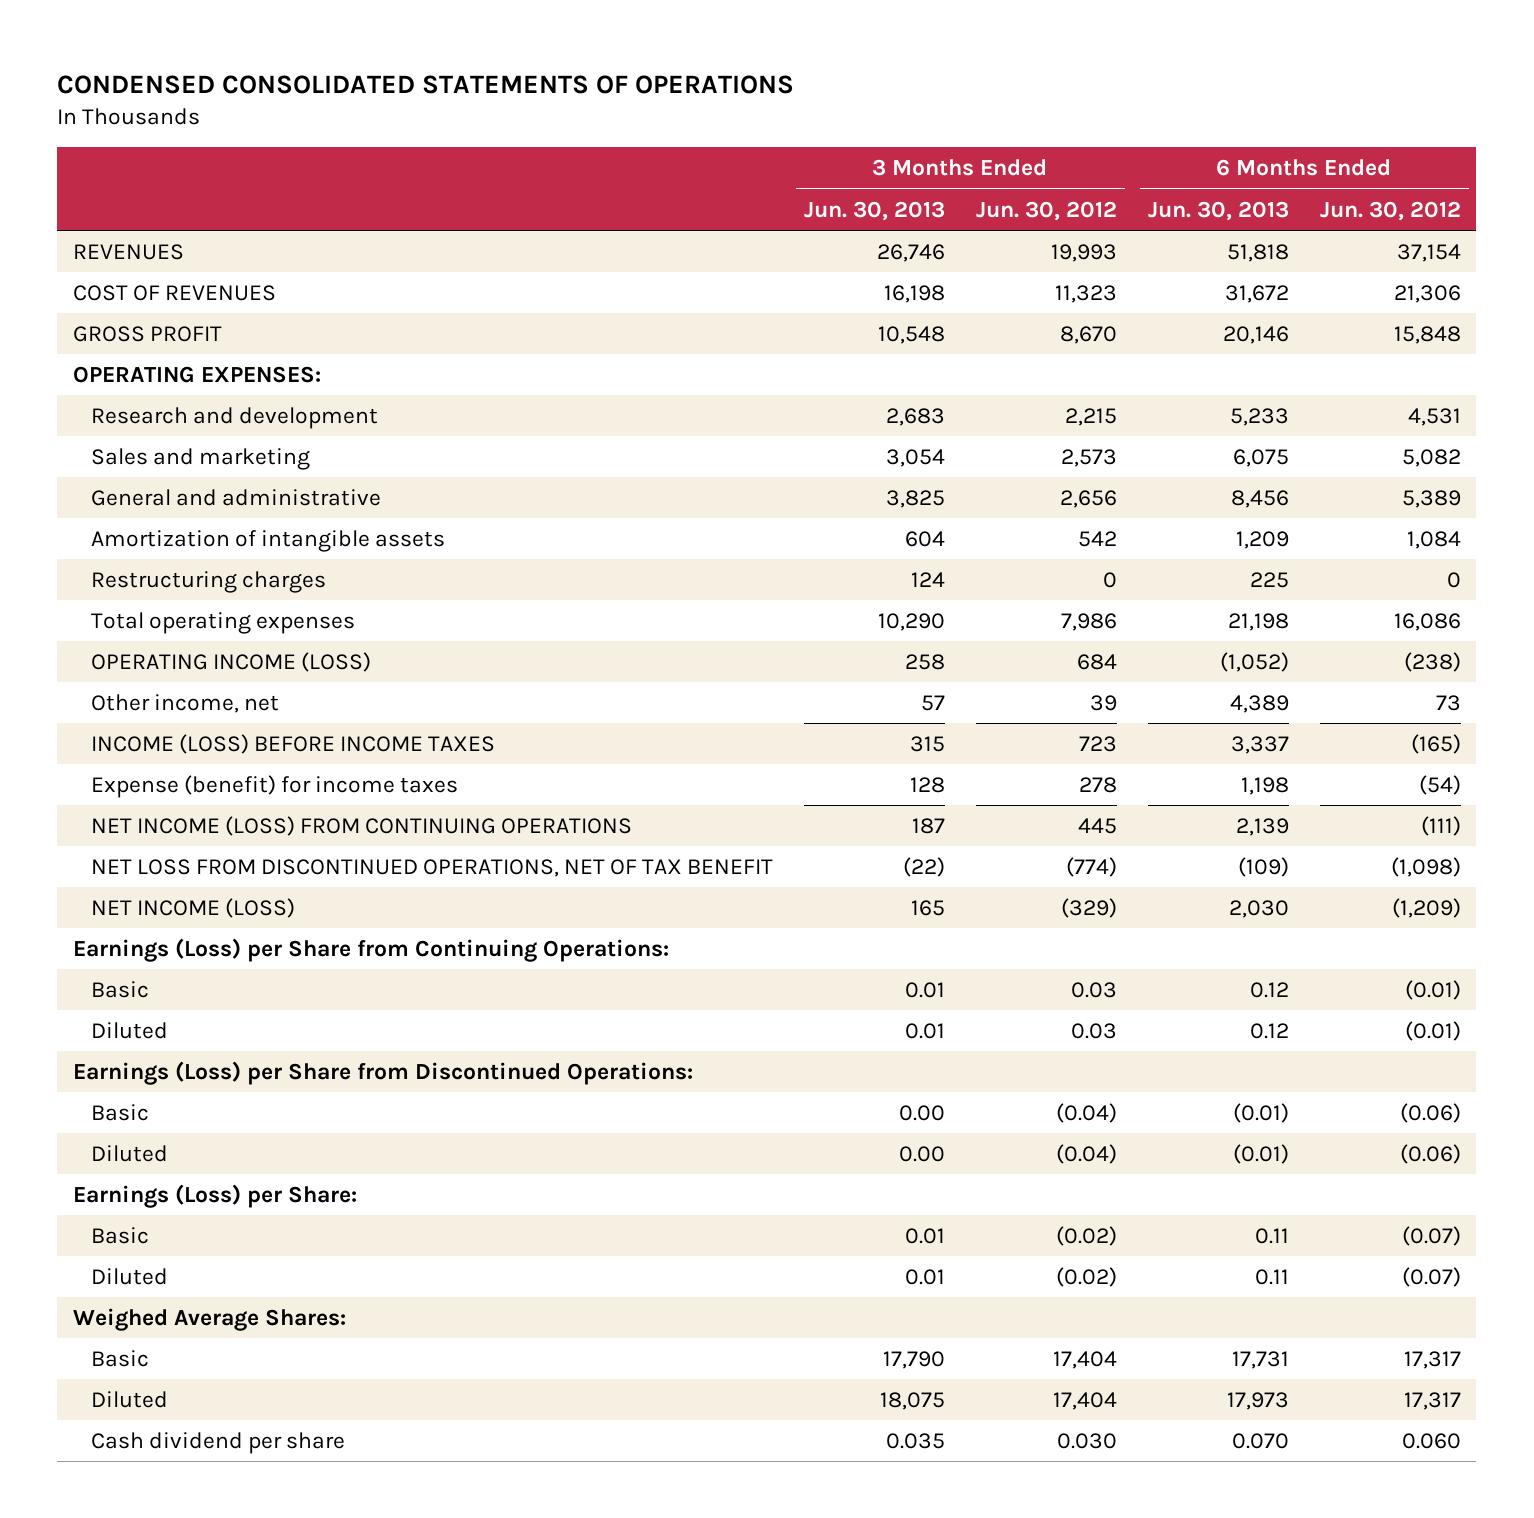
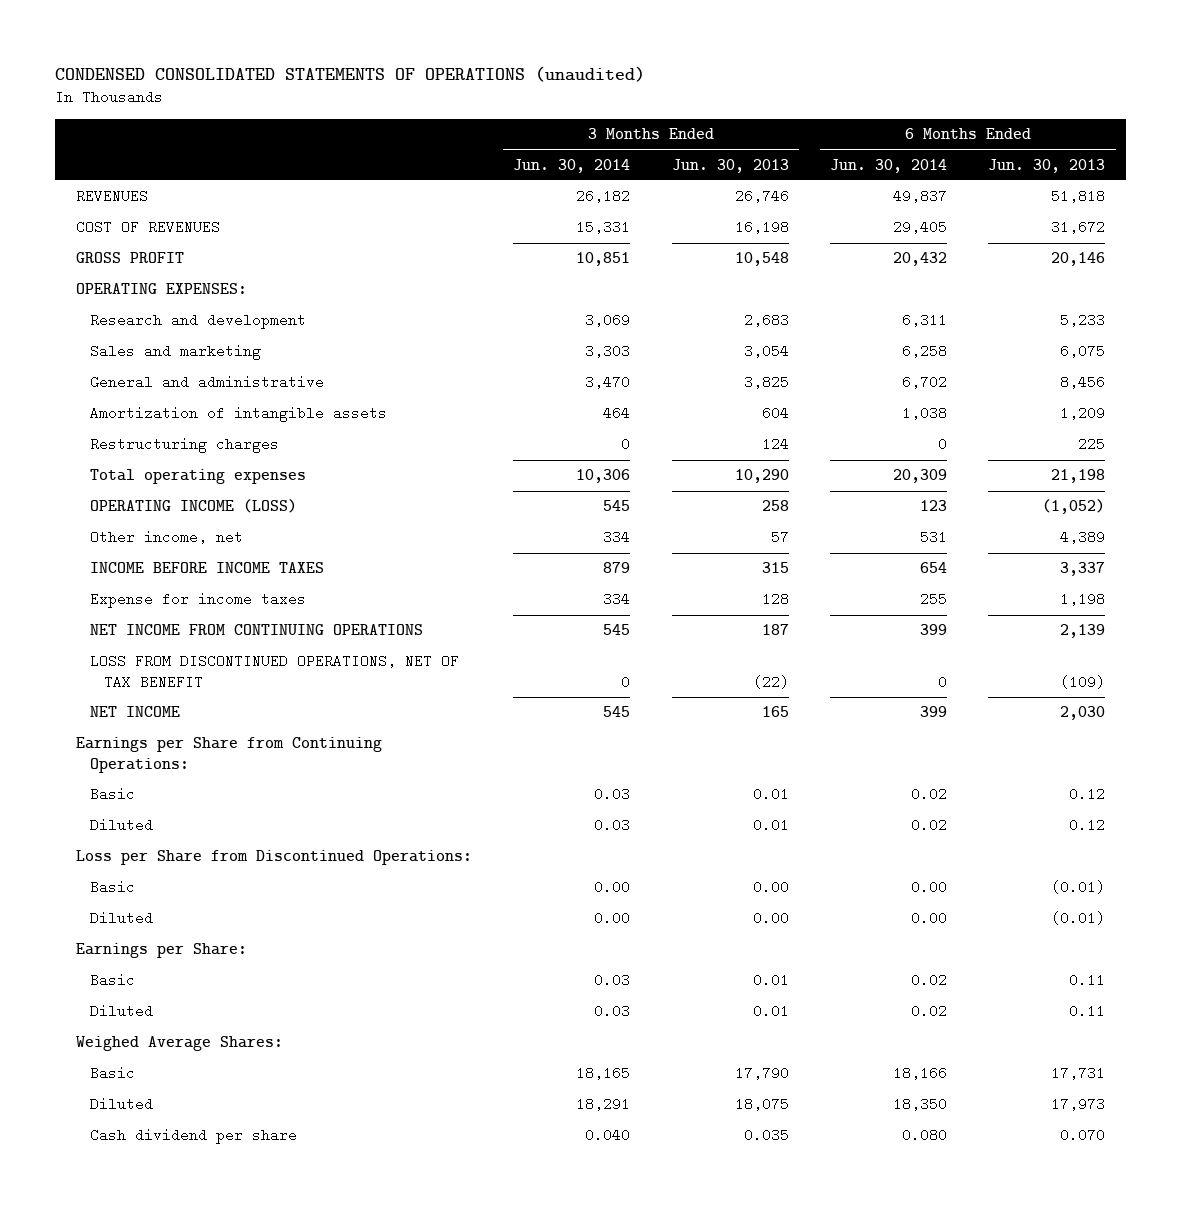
- CONDENSED CONSOLIDATED STATEMENTS OF OPERATIONS
+ CONDENSED CONSOLIDATED STATEMENTS OF OPERATIONS (unaudited)
- | 3 Months Ended Jun. 30, 2013 | 3 Months Ended Jun. 30, 2012 | 6 Months Ended Jun. 30, 2013 | 6 Months Ended Jun. 30, 2012
+ | 3 Months Ended Jun. 30, 2014 | 3 Months Ended Jun. 30, 2013 | 6 Months Ended Jun. 30, 2014 | 6 Months Ended Jun. 30, 2013
- INCOME (LOSS) BEFORE INCOME TAXES | 315 | 723 | 3,337 | (165)
- Expense (benefit) for income taxes | 128 | 278 | 1,198 | (54)
- NET INCOME (LOSS) FROM CONTINUING OPERATIONS | 187 | 445 | 2,139 | (111)
- NET LOSS FROM DISCONTINUED OPERATIONS, NET OF TAX BENEFIT | (22) | (774) | (109) | (1,098)
- NET INCOME (LOSS) | 165 | (329) | 2,030 | (1,209)
- Earnings (Loss) per Share from Continuing Operations:
+ INCOME BEFORE INCOME TAXES | 879 | 315 | 654 | 3,337
+ Expense for income taxes | 334 | 128 | 255 | 1,198
+ NET INCOME FROM CONTINUING OPERATIONS | 545 | 187 | 399 | 2,139
+ LOSS FROM DISCONTINUED OPERATIONS, NET OF TAX BENEFIT | 0 | (22) | 0 | (109)
+ NET INCOME | 545 | 165 | 399 | 2,030
+ Earnings per Share from Continuing Operations:
- Earnings (Loss) per Share from Discontinued Operations:
+ Loss per Share from Discontinued Operations:
- Earnings (Loss) per Share:
+ Earnings per Share:

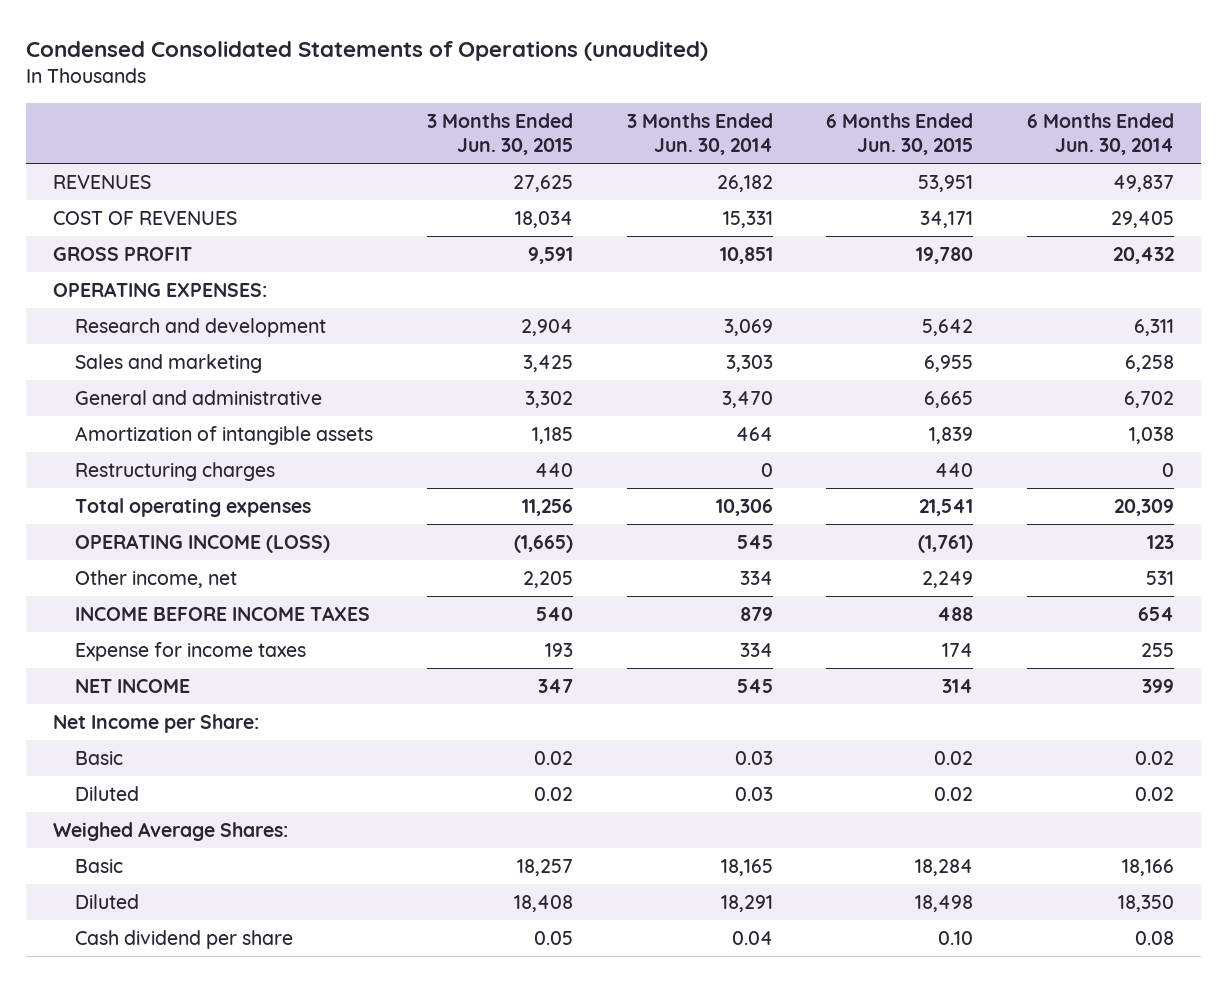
- CONDENSED CONSOLIDATED STATEMENTS OF OPERATIONS (unaudited)
+ Condensed Consolidated Statements of Operations (unaudited)
- | 3 Months Ended Jun. 30, 2014 | 3 Months Ended Jun. 30, 2013 | 6 Months Ended Jun. 30, 2014 | 6 Months Ended Jun. 30, 2013
+ | 3 Months Ended Jun. 30, 2015 | 3 Months Ended Jun. 30, 2014 | 6 Months Ended Jun. 30, 2015 | 6 Months Ended Jun. 30, 2014
- NET INCOME FROM CONTINUING OPERATIONS | 545 | 187 | 399 | 2,139
- LOSS FROM DISCONTINUED OPERATIONS, NET OF TAX BENEFIT | 0 | (22) | 0 | (109)
- Earnings per Share from Continuing Operations:
- Basic | 0.03 | 0.01 | 0.02 | 0.12
- Diluted | 0.03 | 0.01 | 0.02 | 0.12
- Loss per Share from Discontinued Operations:
- Basic | 0.00 | 0.00 | 0.00 | (0.01)
- Diluted | 0.00 | 0.00 | 0.00 | (0.01)
- Earnings per Share:
+ Net Income per Share:
- Cash dividend per share | 0.040 | 0.035 | 0.080 | 0.070
+ Cash dividend per share | 0.05 | 0.04 | 0.10 | 0.08

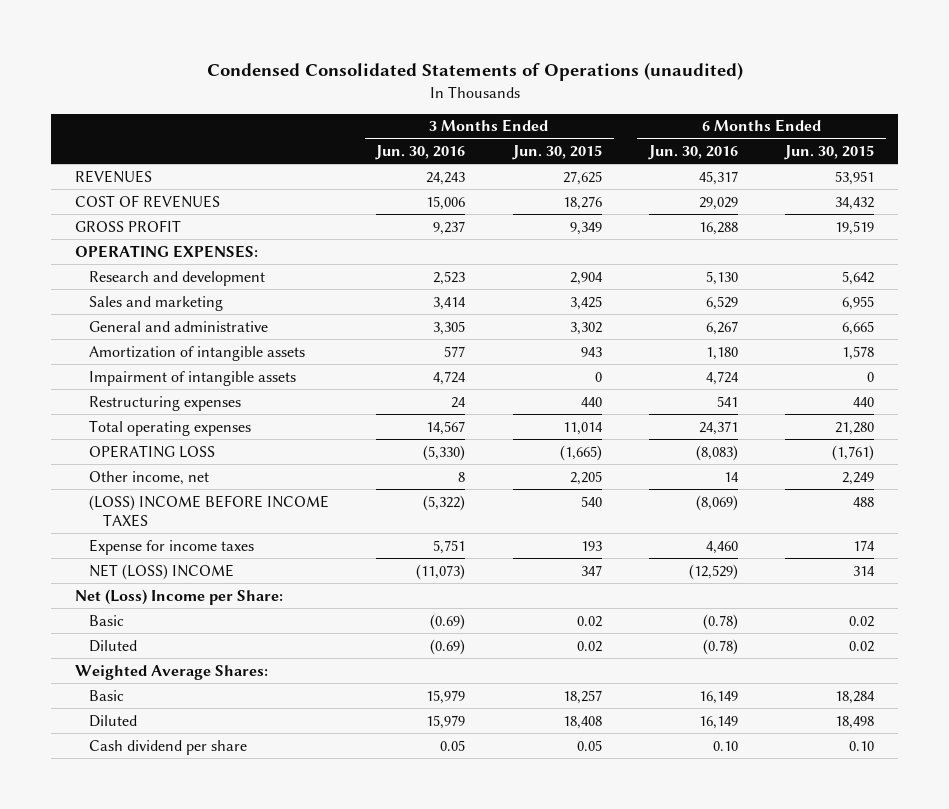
- | 3 Months Ended Jun. 30, 2015 | 3 Months Ended Jun. 30, 2014 | 6 Months Ended Jun. 30, 2015 | 6 Months Ended Jun. 30, 2014
+ | 3 Months Ended Jun. 30, 2016 | 3 Months Ended Jun. 30, 2015 | 6 Months Ended Jun. 30, 2016 | 6 Months Ended Jun. 30, 2015
- COST OF REVENUES | 18,034 | 15,331 | 34,171 | 29,405
- GROSS PROFIT | 9,591 | 10,851 | 19,780 | 20,432
+ COST OF REVENUES | 15,006 | 18,276 | 29,029 | 34,432
+ GROSS PROFIT | 9,237 | 9,349 | 16,288 | 19,519
- Amortization of intangible assets | 1,185 | 464 | 1,839 | 1,038
- Restructuring charges | 440 | 0 | 440 | 0
- Total operating expenses | 11,256 | 10,306 | 21,541 | 20,309
- OPERATING INCOME (LOSS) | (1,665) | 545 | (1,761) | 123
+ Amortization of intangible assets | 577 | 943 | 1,180 | 1,578
+ Impairment of intangible assets | 4,724 | 0 | 4,724 | 0
+ Restructuring expenses | 24 | 440 | 541 | 440
+ Total operating expenses | 14,567 | 11,014 | 24,371 | 21,280
+ OPERATING LOSS | (5,330) | (1,665) | (8,083) | (1,761)
- INCOME BEFORE INCOME TAXES | 540 | 879 | 488 | 654
+ (LOSS) INCOME BEFORE INCOME TAXES | (5,322) | 540 | (8,069) | 488
- NET INCOME | 347 | 545 | 314 | 399
- Net Income per Share:
+ NET (LOSS) INCOME | (11,073) | 347 | (12,529) | 314
+ Net (Loss) Income per Share:
- Weighed Average Shares:
+ Weighted Average Shares:

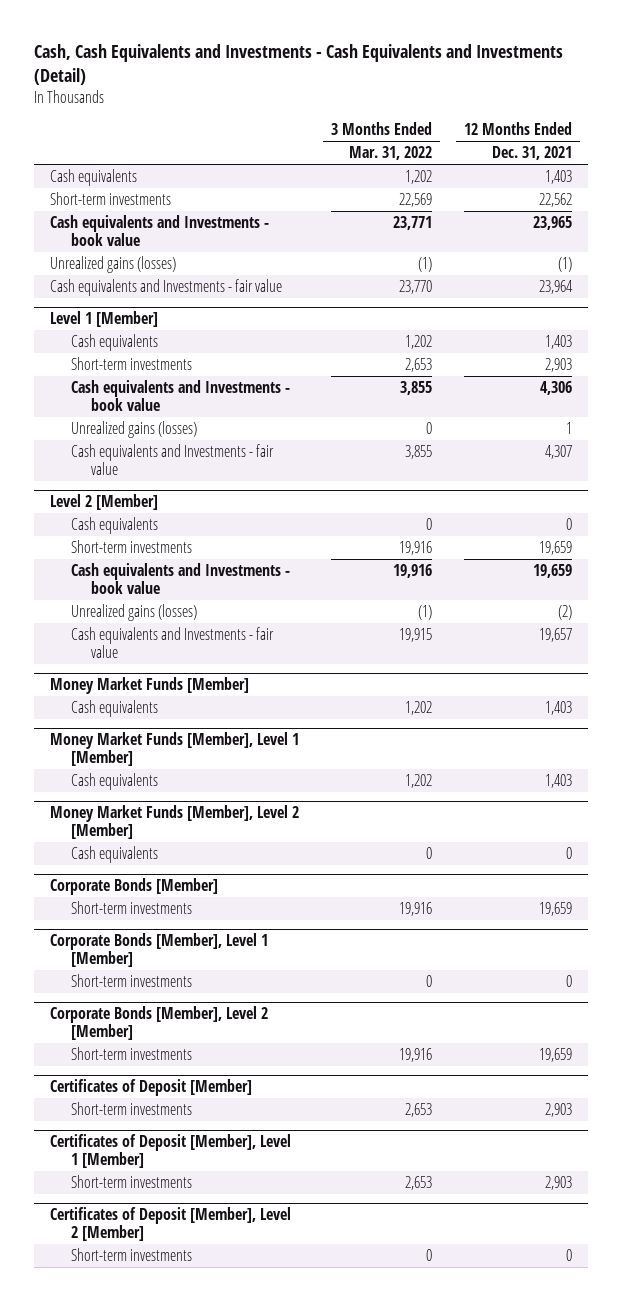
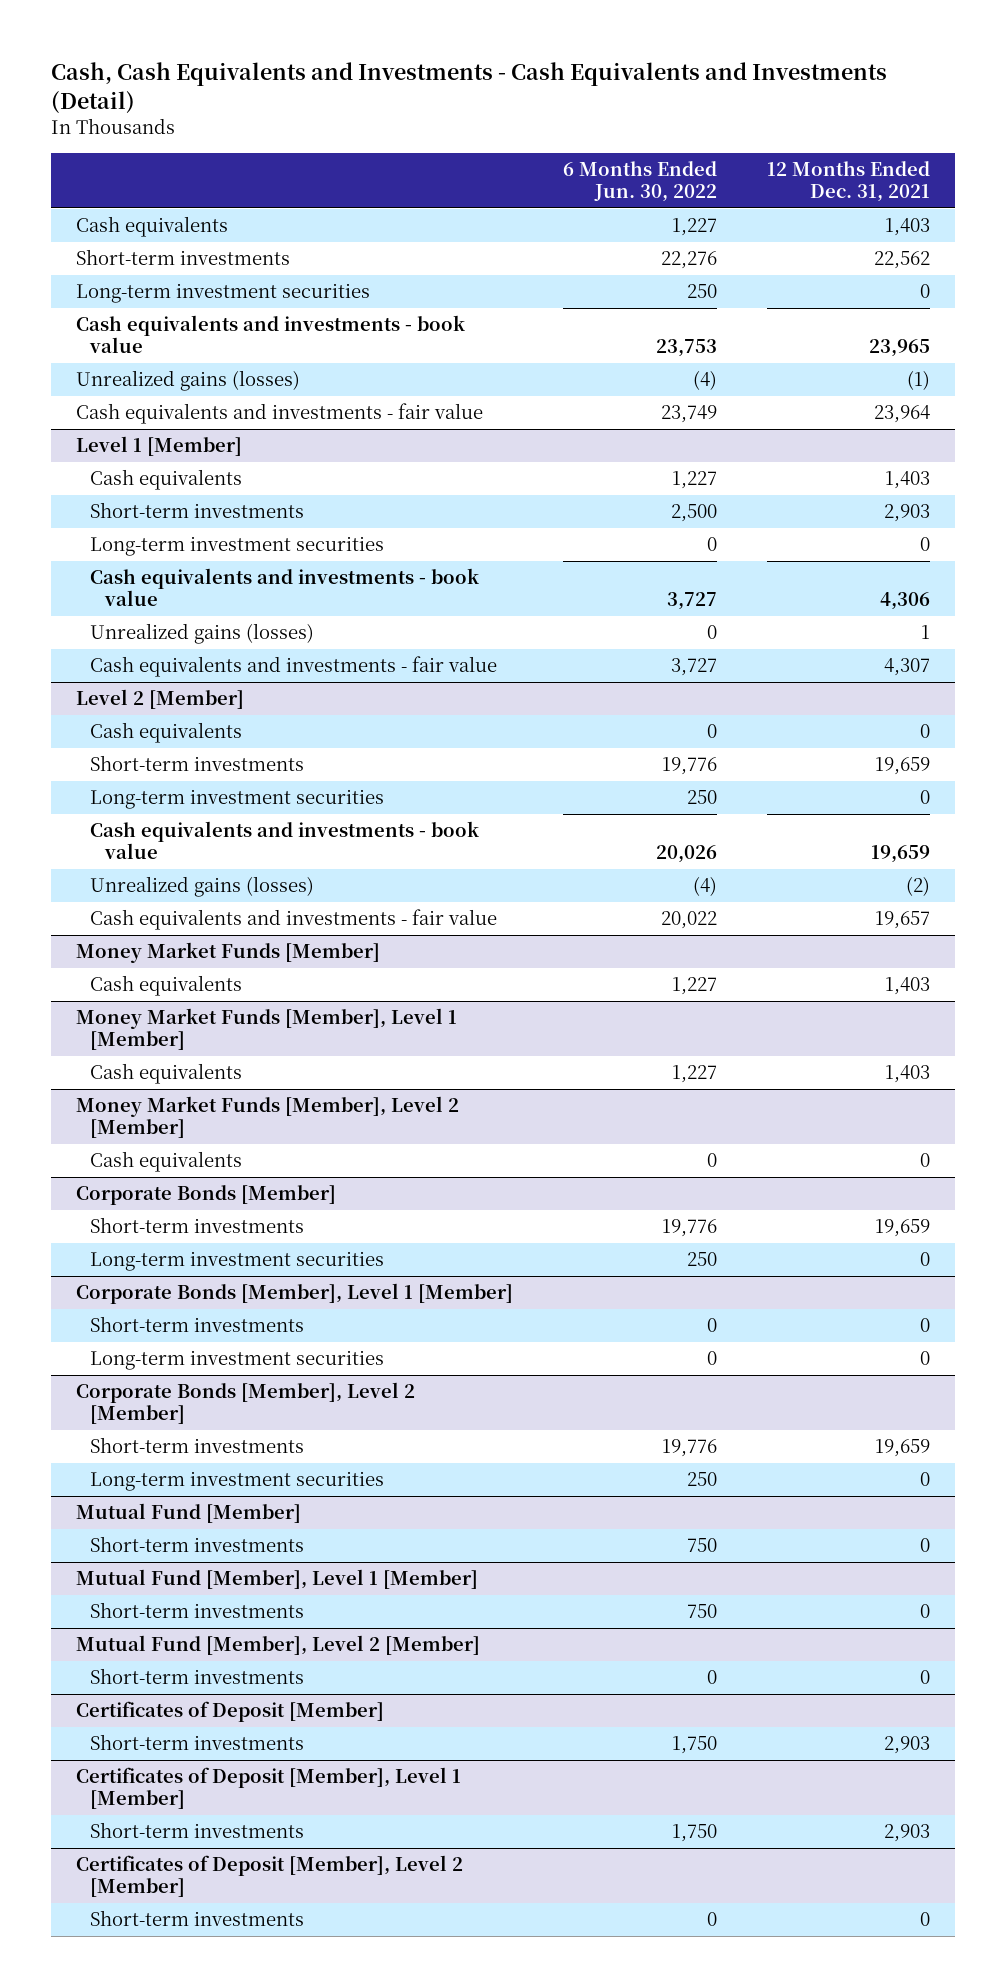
- | 3 Months Ended Mar. 31, 2022 | 12 Months Ended Dec. 31, 2021
+ | 6 Months Ended Jun. 30, 2022 | 12 Months Ended Dec. 31, 2021
- Cash equivalents and Investments - book value | 23,771 | 23,965
+ Long-term investment securities | 250 | 0
+ Cash equivalents and investments - book value | 23,753 | 23,965
- Cash equivalents and Investments - fair value | 23,770 | 23,964
+ Cash equivalents and investments - fair value | 23,749 | 23,964
@ Level 1 [Member]
- Cash equivalents and Investments - book value | 3,855 | 4,306
+ Long-term investment securities | 0 | 0
+ Cash equivalents and investments - book value | 3,727 | 4,306
- Cash equivalents and Investments - fair value | 3,855 | 4,307
+ Cash equivalents and investments - fair value | 3,727 | 4,307
@ Level 2 [Member]
- Cash equivalents and Investments - book value | 19,916 | 19,659
+ Long-term investment securities | 250 | 0
+ Cash equivalents and investments - book value | 20,026 | 19,659
- Cash equivalents and Investments - fair value | 19,915 | 19,657
+ Cash equivalents and investments - fair value | 20,022 | 19,657
@ Corporate Bonds [Member]
+ Long-term investment securities | 250 | 0
@ Corporate Bonds [Member], Level 1 [Member]
+ Long-term investment securities | 0 | 0
@ Corporate Bonds [Member], Level 2 [Member]
+ Long-term investment securities | 250 | 0
+ Mutual Fund [Member]
+ Short-term investments | 750 | 0
+ Mutual Fund [Member], Level 1 [Member]
+ Short-term investments | 750 | 0
+ Mutual Fund [Member], Level 2 [Member]
+ Short-term investments | 0 | 0

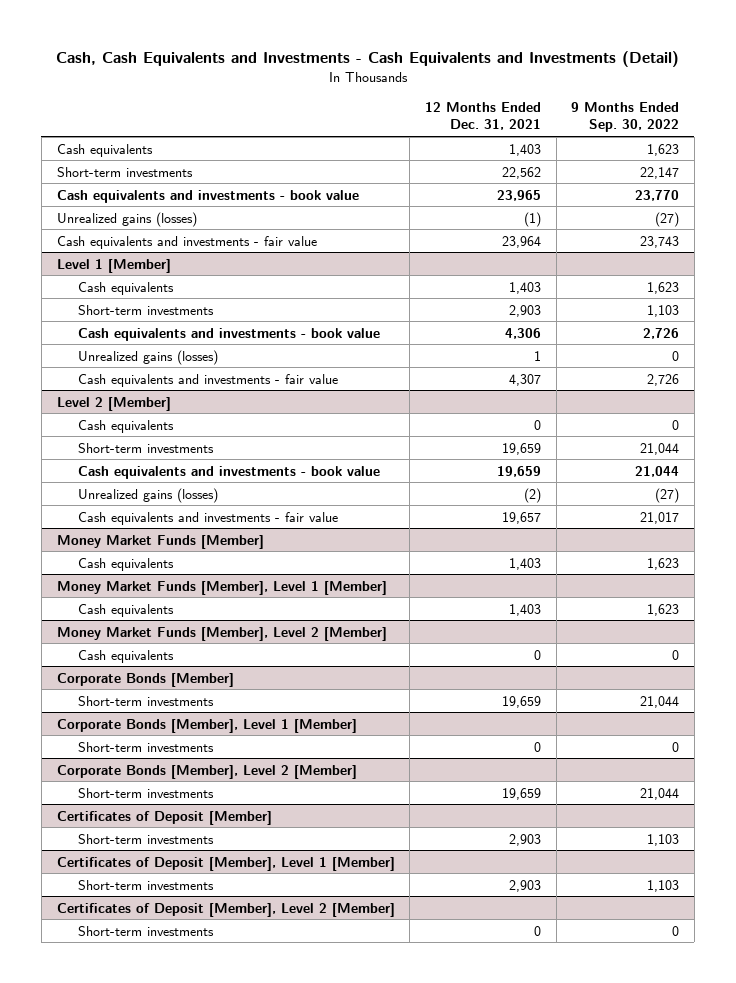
- | 6 Months Ended Jun. 30, 2022 | 12 Months Ended Dec. 31, 2021
+ | 12 Months Ended Dec. 31, 2021 | 9 Months Ended Sep. 30, 2022
- Long-term investment securities | 250 | 0
@ Level 1 [Member]
- Long-term investment securities | 0 | 0
@ Level 2 [Member]
- Long-term investment securities | 250 | 0
@ Corporate Bonds [Member]
- Long-term investment securities | 250 | 0
@ Corporate Bonds [Member], Level 1 [Member]
- Long-term investment securities | 0 | 0
@ Corporate Bonds [Member], Level 2 [Member]
- Long-term investment securities | 250 | 0
- Mutual Fund [Member]
- Short-term investments | 750 | 0
- Mutual Fund [Member], Level 1 [Member]
- Short-term investments | 750 | 0
- Mutual Fund [Member], Level 2 [Member]
- Short-term investments | 0 | 0

